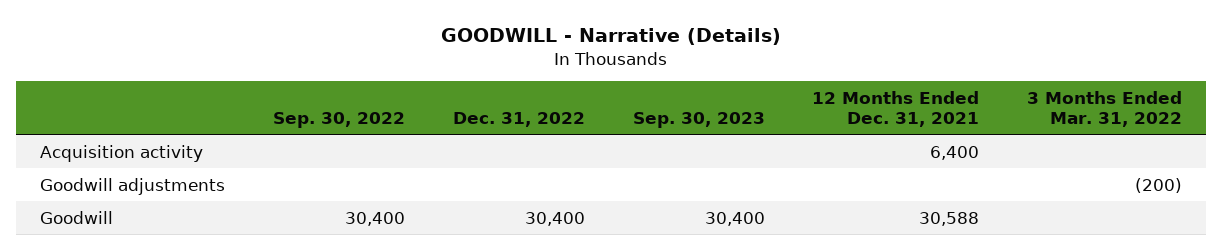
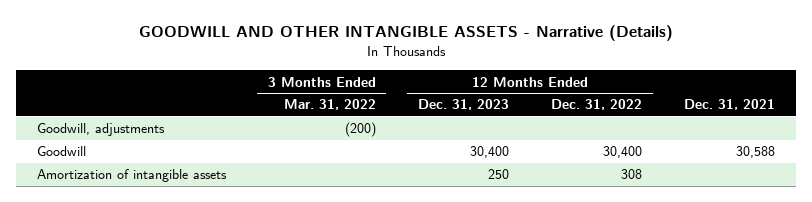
- GOODWILL - Narrative (Details)
+ GOODWILL AND OTHER INTANGIBLE ASSETS - Narrative (Details)
- | Sep. 30, 2022 | Dec. 31, 2022 | Sep. 30, 2023 | 12 Months Ended Dec. 31, 2021 | 3 Months Ended Mar. 31, 2022
+ | 3 Months Ended Mar. 31, 2022 | 12 Months Ended Dec. 31, 2023 | 12 Months Ended Dec. 31, 2022 | Dec. 31, 2021
- Acquisition activity | | | | 6,400 |
- Goodwill adjustments | | | | | (200)
+ Goodwill, adjustments | (200) | | |
+ Amortization of intangible assets | | 250 | 308 |

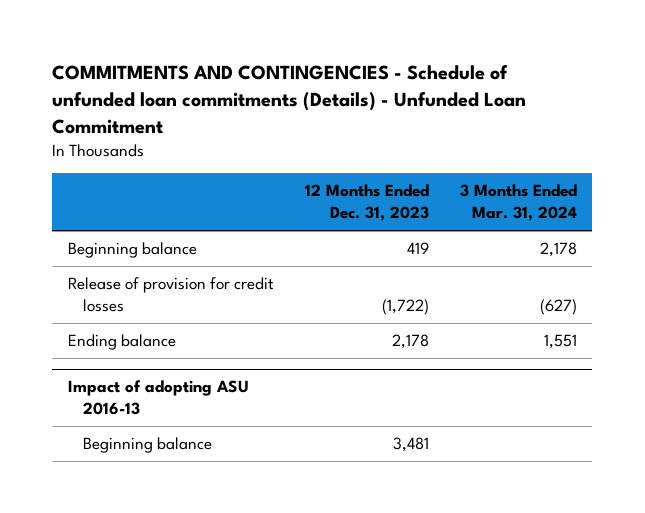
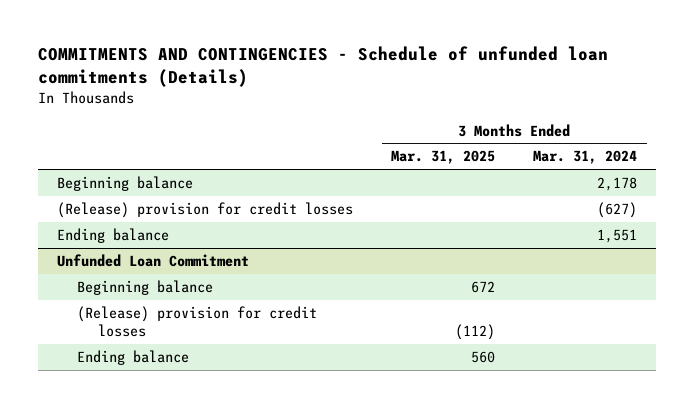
- COMMITMENTS AND CONTINGENCIES - Schedule of unfunded loan commitments (Details) - Unfunded Loan Commitment
+ COMMITMENTS AND CONTINGENCIES - Schedule of unfunded loan commitments (Details)
- | 12 Months Ended Dec. 31, 2023 | 3 Months Ended Mar. 31, 2024
+ | 3 Months Ended Mar. 31, 2025 | 3 Months Ended Mar. 31, 2024
- Release of provision for credit losses | (1,722) | (627)
+ (Release) provision for credit losses | | (627)
- Impact of adopting ASU 2016-13
+ Unfunded Loan Commitment
+ (Release) provision for credit losses | (112) |
+ Ending balance | 560 |

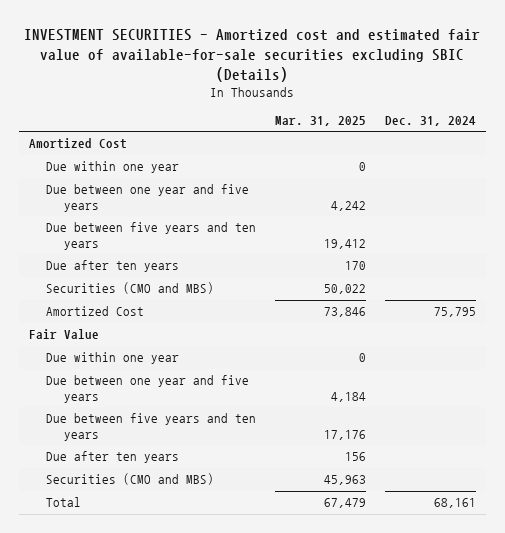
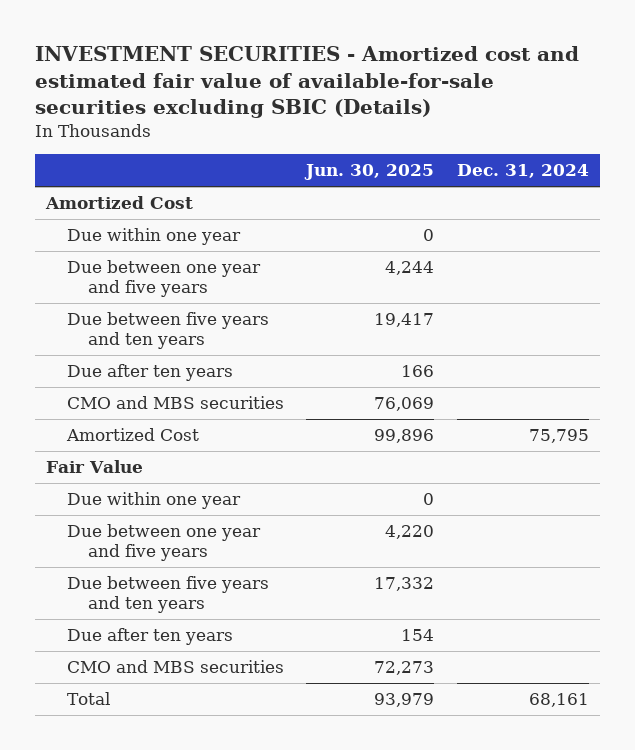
- | Mar. 31, 2025 | Dec. 31, 2024
+ | Jun. 30, 2025 | Dec. 31, 2024
- Securities (CMO and MBS) | 50,022 |
+ CMO and MBS securities | 76,069 |
- Securities (CMO and MBS) | 45,963 |
+ CMO and MBS securities | 72,273 |

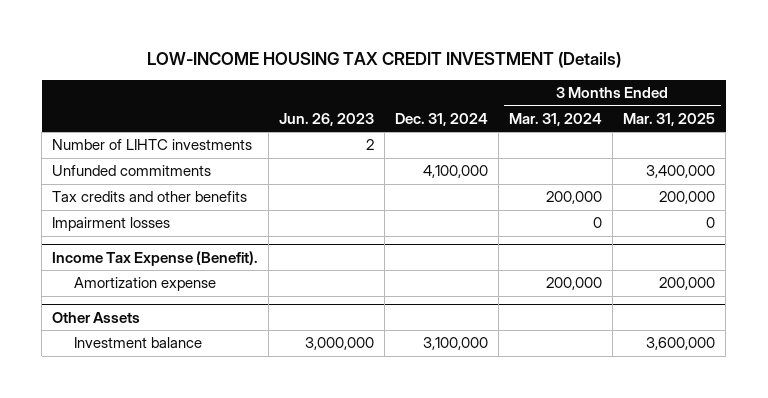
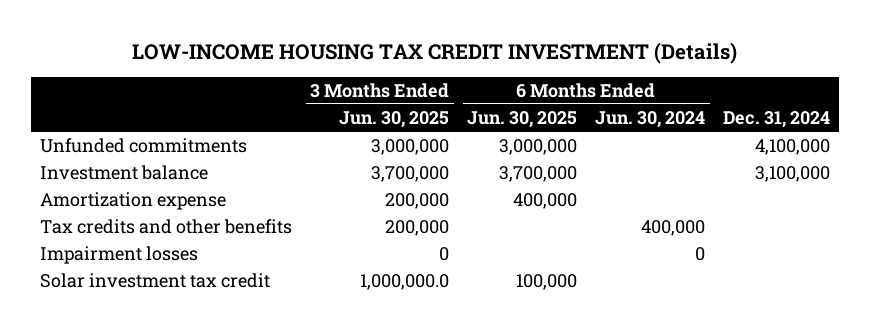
- | Jun. 26, 2023 | Dec. 31, 2024 | 3 Months Ended Mar. 31, 2024 | 3 Months Ended Mar. 31, 2025
+ | 3 Months Ended Jun. 30, 2025 | 6 Months Ended Jun. 30, 2025 | 6 Months Ended Jun. 30, 2024 | Dec. 31, 2024
- Number of LIHTC investments | 2 | | |
+ Investment balance | 3,700,000 | 3,700,000 | | 3,100,000
+ Amortization expense | 200,000 | 400,000 | |
- Income Tax Expense (Benefit).
- Amortization expense | | | 200,000 | 200,000
- Other Assets
- Investment balance | 3,000,000 | 3,100,000 | | 3,600,000
+ Solar investment tax credit | 1,000,000.0 | 100,000 | |

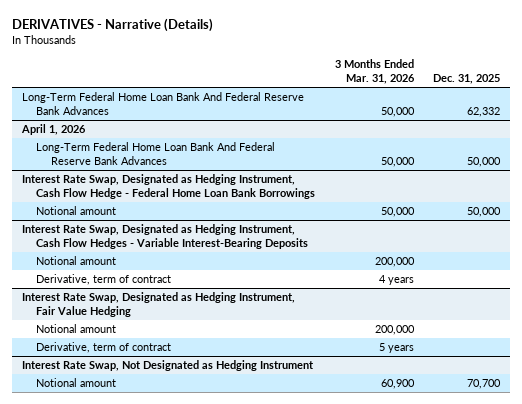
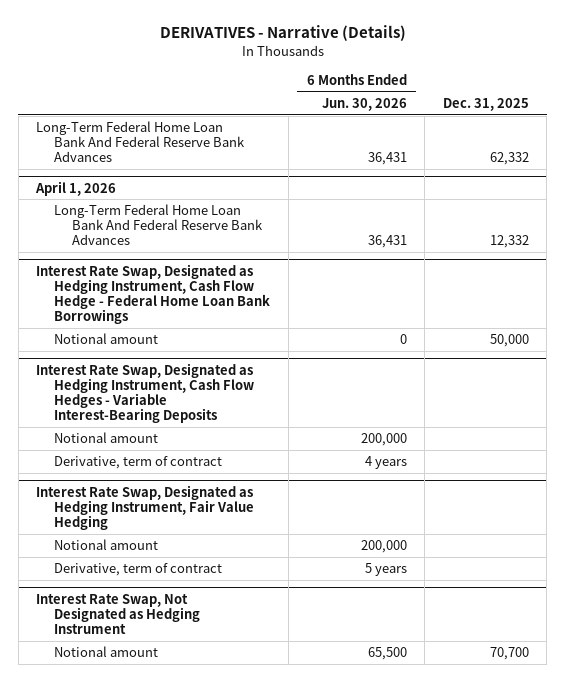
- | 3 Months Ended Mar. 31, 2026 | Dec. 31, 2025
+ | 6 Months Ended Jun. 30, 2026 | Dec. 31, 2025
@ April 1, 2026
- Long-Term Federal Home Loan Bank And Federal Reserve Bank Advances | 50,000 | 50,000
+ Long-Term Federal Home Loan Bank And Federal Reserve Bank Advances | 36,431 | 12,332

